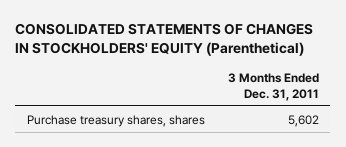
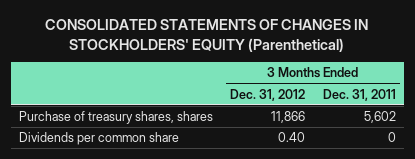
- | 3 Months Ended Dec. 31, 2011
+ | 3 Months Ended Dec. 31, 2012 | 3 Months Ended Dec. 31, 2011
- Purchase treasury shares, shares | 5,602
+ Purchase of treasury shares, shares | 11,866 | 5,602
+ Dividends per common share | 0.40 | 0

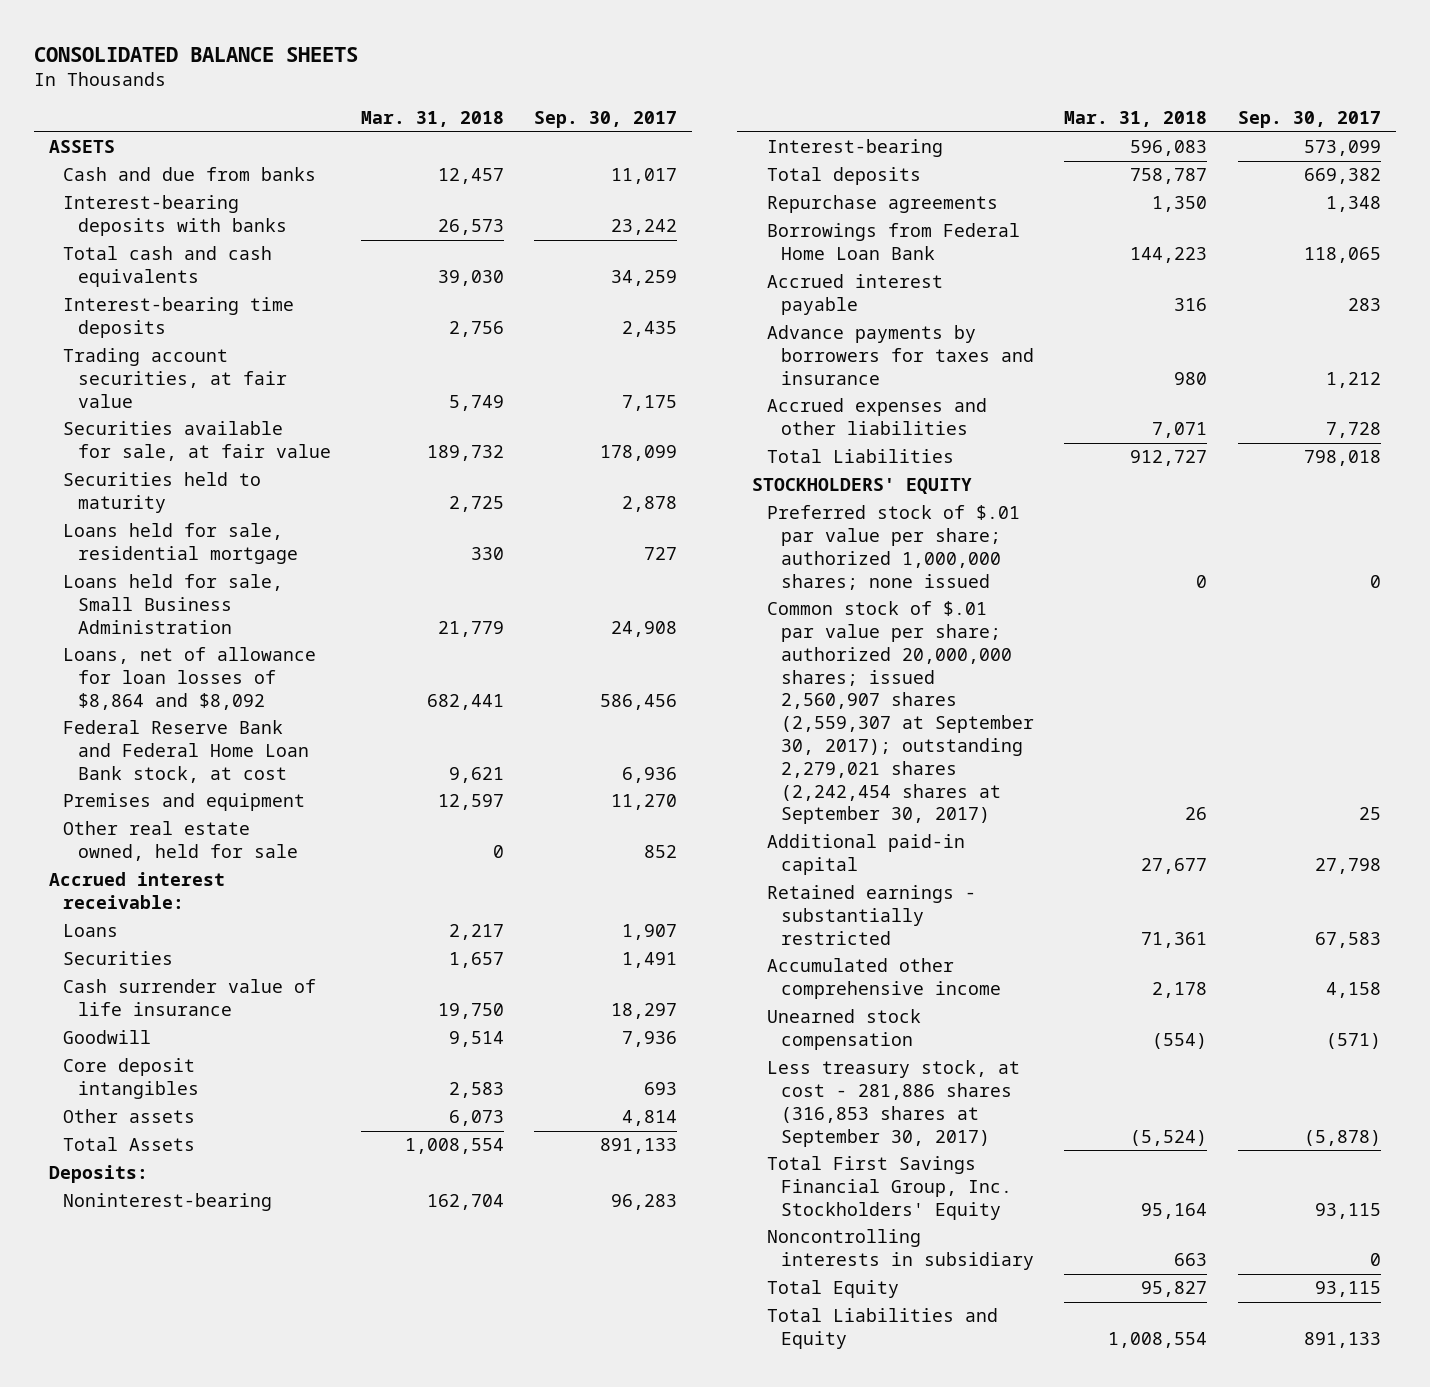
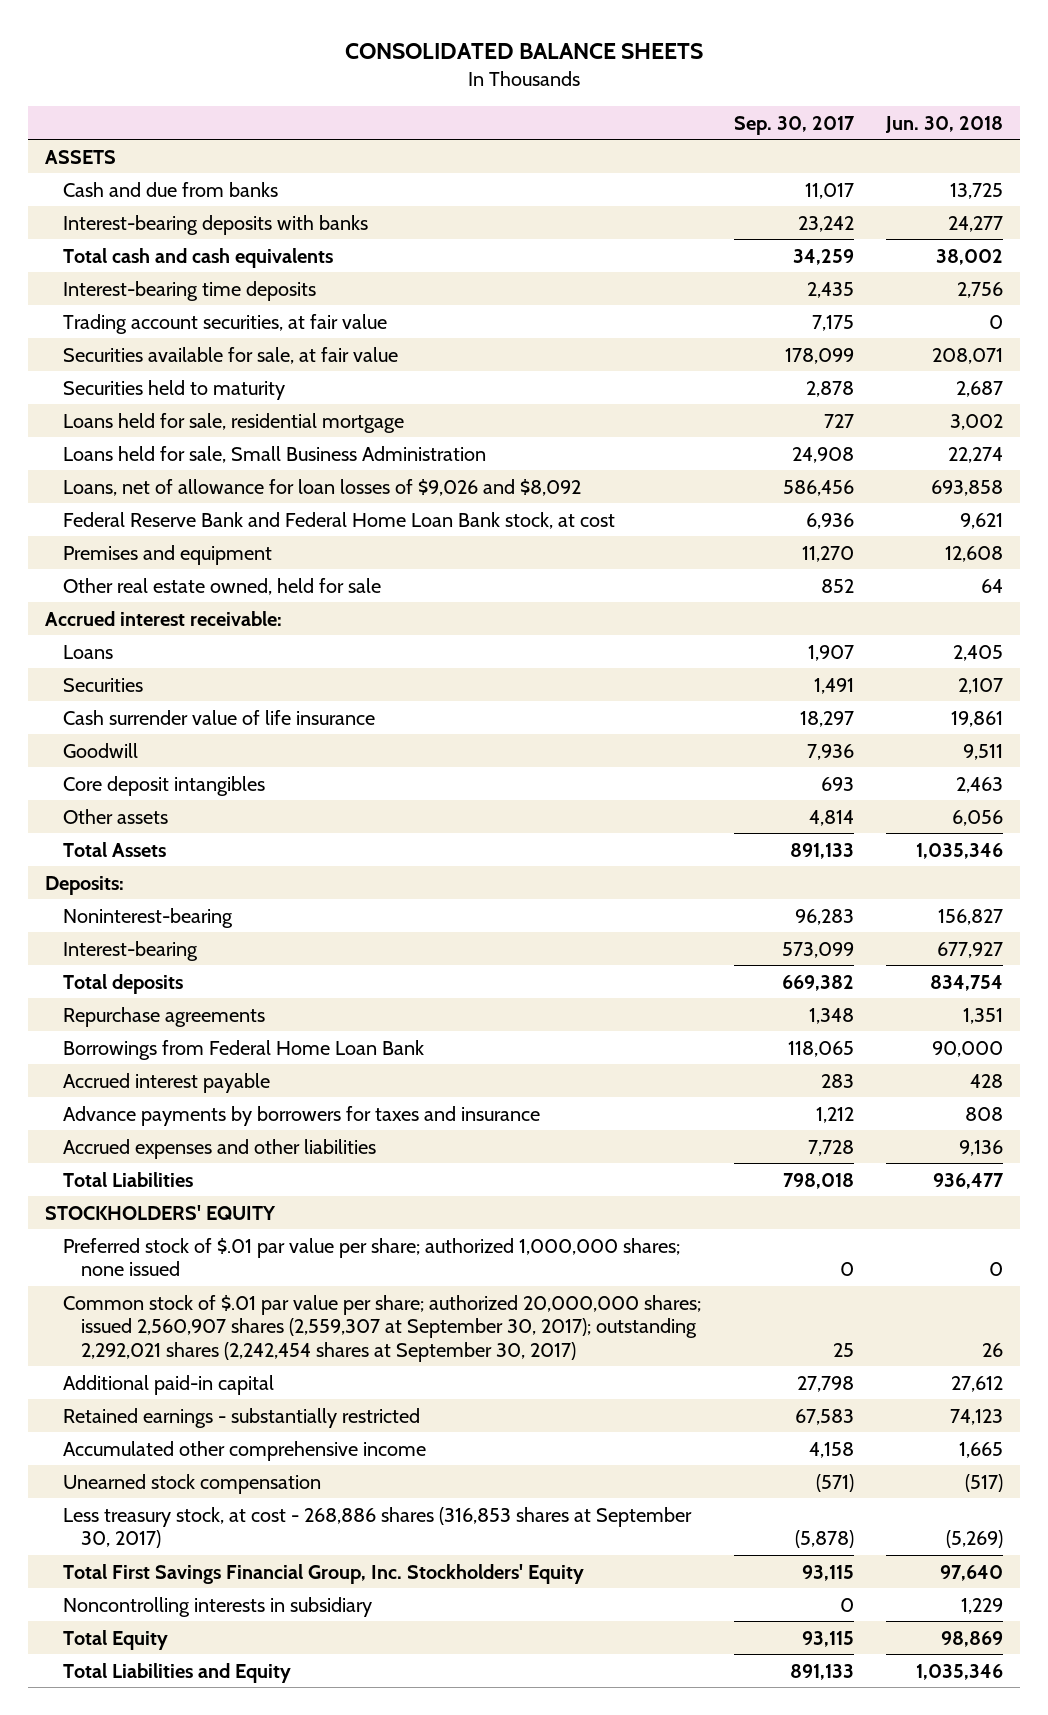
- | Mar. 31, 2018 | Sep. 30, 2017
+ | Sep. 30, 2017 | Jun. 30, 2018
- Loans, net of allowance for loan losses of $8,864 and $8,092 | 682,441 | 586,456
+ Loans, net of allowance for loan losses of $9,026 and $8,092 | 586,456 | 693,858
- Common stock of $.01 par value per share; authorized 20,000,000 shares; issued 2,560,907 shares (2,559,307 at September 30, 2017); outstanding 2,279,021 shares (2,242,454 shares at September 30, 2017) | 26 | 25
+ Common stock of $.01 par value per share; authorized 20,000,000 shares; issued 2,560,907 shares (2,559,307 at September 30, 2017); outstanding 2,292,021 shares (2,242,454 shares at September 30, 2017) | 25 | 26
- Less treasury stock, at cost - 281,886 shares (316,853 shares at September 30, 2017) | (5,524) | (5,878)
+ Less treasury stock, at cost - 268,886 shares (316,853 shares at September 30, 2017) | (5,878) | (5,269)

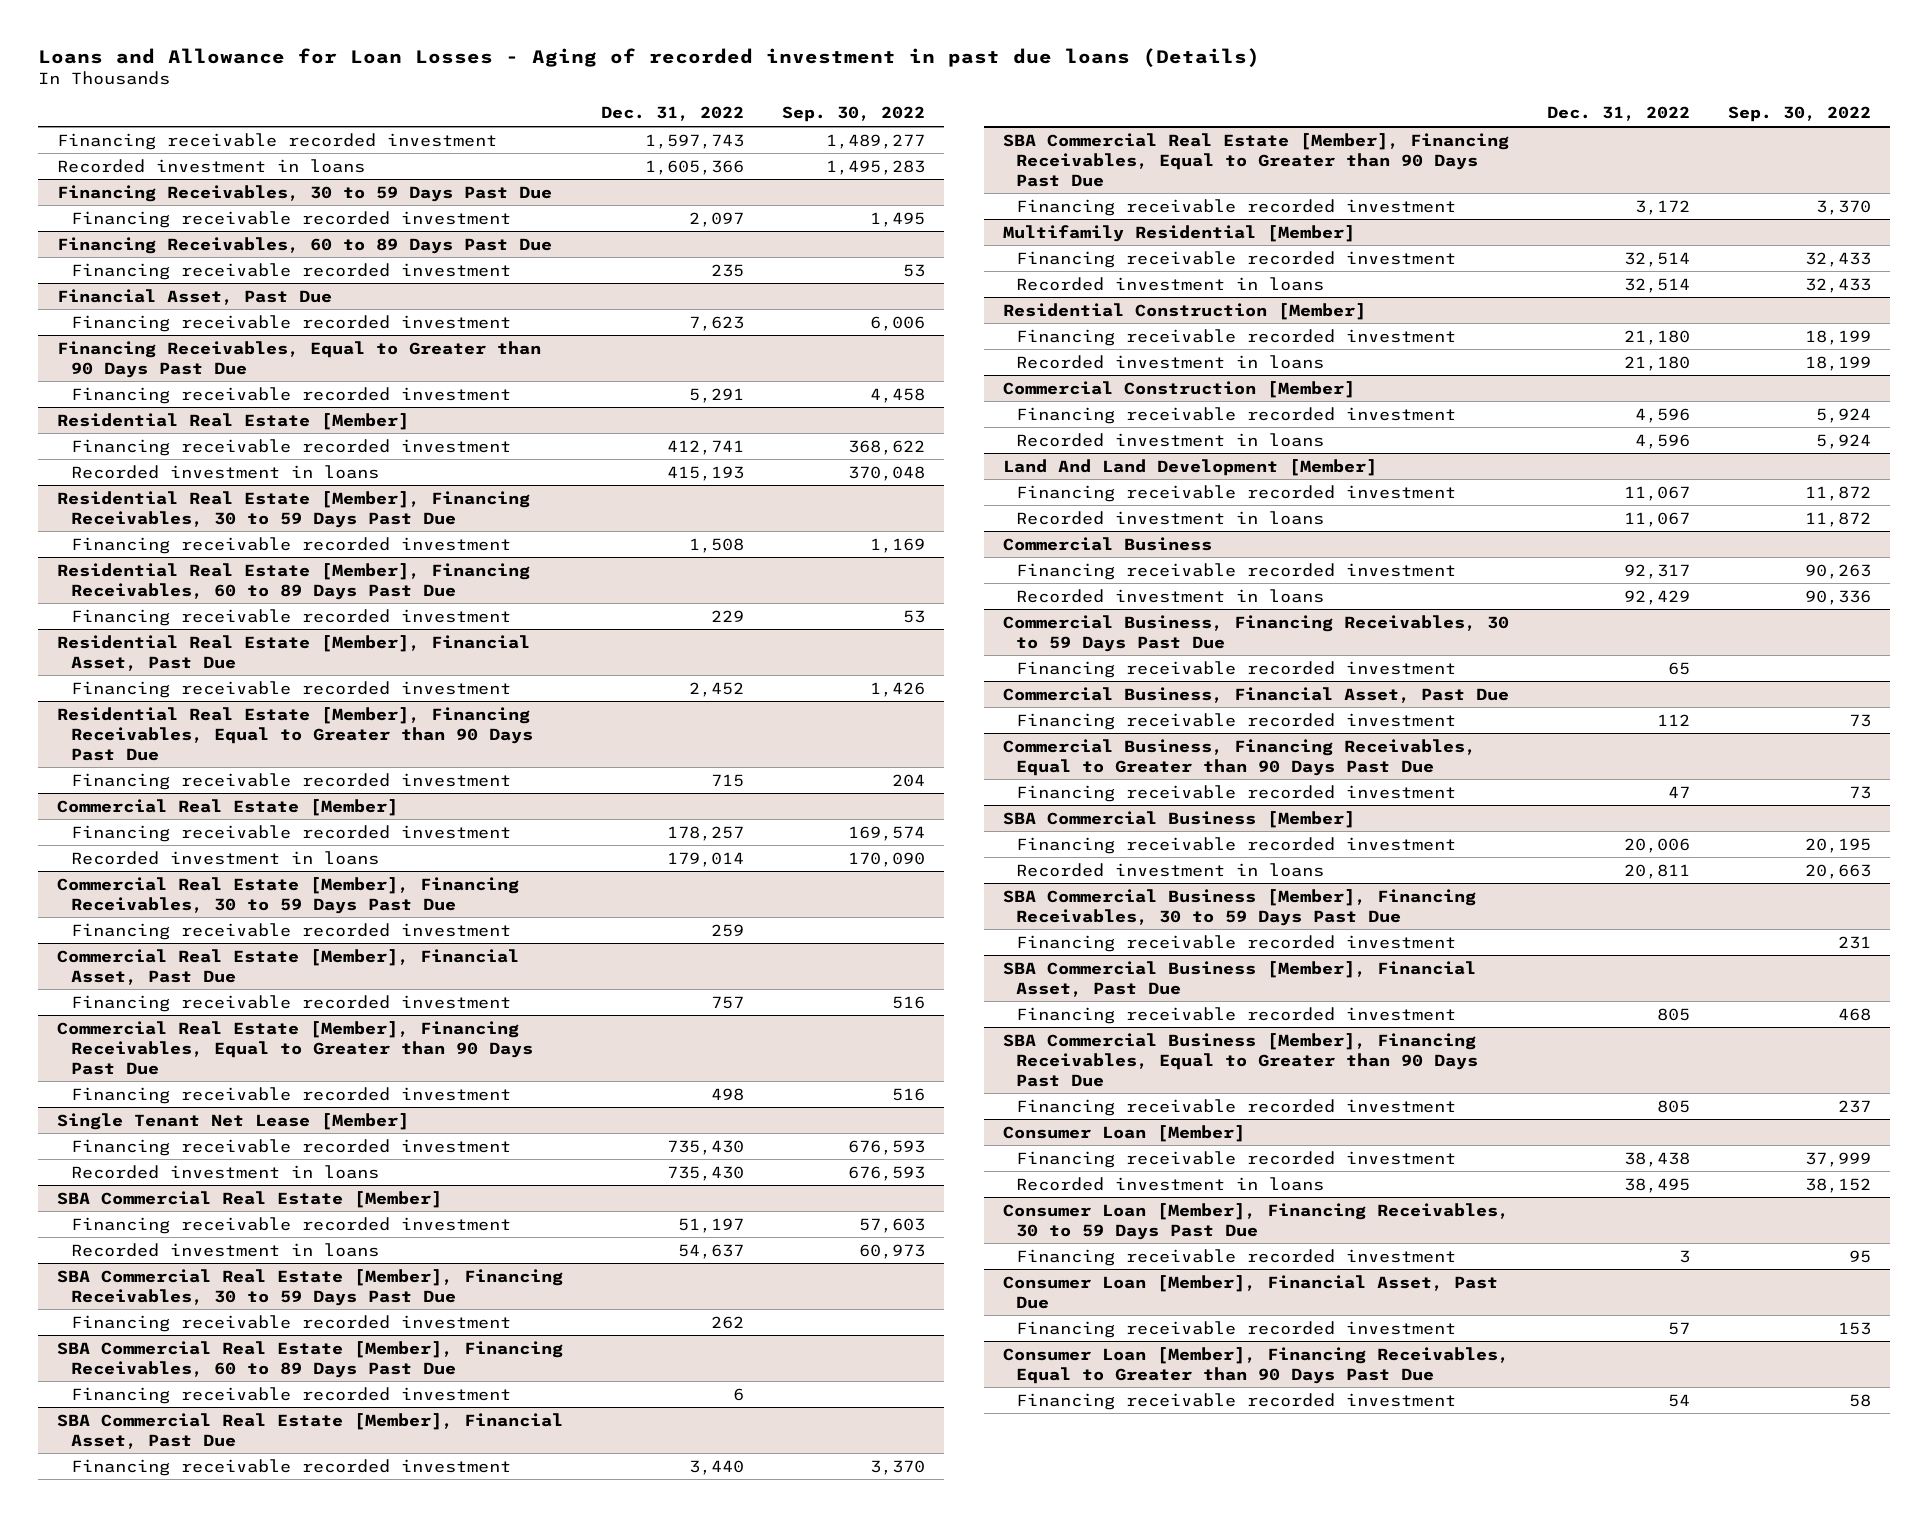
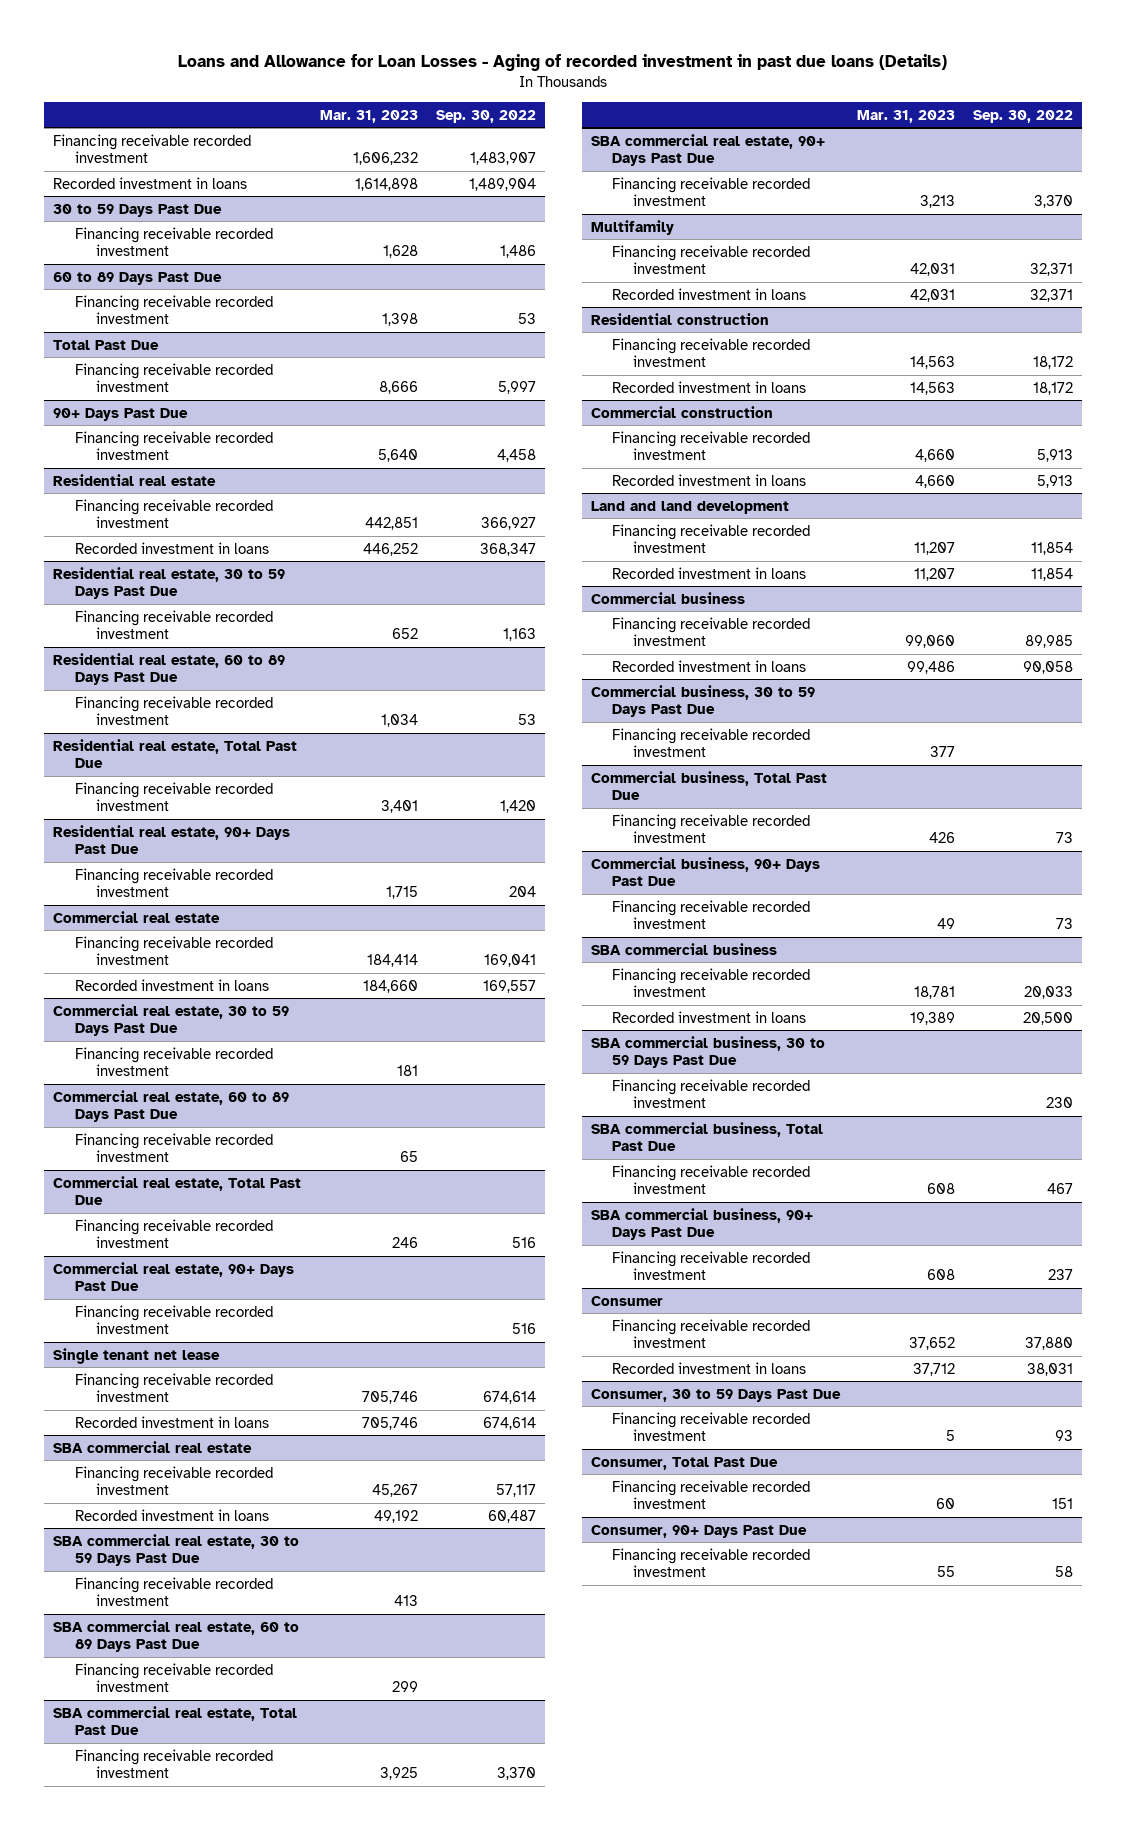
- | Dec. 31, 2022 | Sep. 30, 2022
+ | Mar. 31, 2023 | Sep. 30, 2022
- Financing receivable recorded investment | 1,597,743 | 1,489,277
- Recorded investment in loans | 1,605,366 | 1,495,283
- Financing Receivables, 30 to 59 Days Past Due
- Financing receivable recorded investment | 2,097 | 1,495
- Financing Receivables, 60 to 89 Days Past Due
+ Financing receivable recorded investment | 1,606,232 | 1,483,907
+ Recorded investment in loans | 1,614,898 | 1,489,904
+ 30 to 59 Days Past Due
+ Financing receivable recorded investment | 1,628 | 1,486
+ 60 to 89 Days Past Due
- Financial Asset, Past Due
- Financing receivable recorded investment | 7,623 | 6,006
- Financing Receivables, Equal to Greater than 90 Days Past Due
+ Total Past Due
+ Financing receivable recorded investment | 8,666 | 5,997
+ 90+ Days Past Due
- Residential Real Estate [Member]
- Financing receivable recorded investment | 412,741 | 368,622
- Recorded investment in loans | 415,193 | 370,048
- Residential Real Estate [Member], Financing Receivables, 30 to 59 Days Past Due
- Financing receivable recorded investment | 1,508 | 1,169
- Residential Real Estate [Member], Financing Receivables, 60 to 89 Days Past Due
+ Residential real estate
+ Financing receivable recorded investment | 442,851 | 366,927
+ Recorded investment in loans | 446,252 | 368,347
+ Residential real estate, 30 to 59 Days Past Due
+ Financing receivable recorded investment | 652 | 1,163
+ Residential real estate, 60 to 89 Days Past Due
- Residential Real Estate [Member], Financial Asset, Past Due
- Financing receivable recorded investment | 2,452 | 1,426
- Residential Real Estate [Member], Financing Receivables, Equal to Greater than 90 Days Past Due
+ Residential real estate, Total Past Due
+ Financing receivable recorded investment | 3,401 | 1,420
+ Residential real estate, 90+ Days Past Due
- Commercial Real Estate [Member]
- Financing receivable recorded investment | 178,257 | 169,574
- Recorded investment in loans | 179,014 | 170,090
- Commercial Real Estate [Member], Financing Receivables, 30 to 59 Days Past Due
+ Commercial real estate
+ Financing receivable recorded investment | 184,414 | 169,041
+ Recorded investment in loans | 184,660 | 169,557
+ Commercial real estate, 30 to 59 Days Past Due
- Commercial Real Estate [Member], Financial Asset, Past Due
+ Commercial real estate, 60 to 89 Days Past Due
+ Financing receivable recorded investment | 65 |
+ Commercial real estate, Total Past Due
- Commercial Real Estate [Member], Financing Receivables, Equal to Greater than 90 Days Past Due
+ Commercial real estate, 90+ Days Past Due
- Single Tenant Net Lease [Member]
- Financing receivable recorded investment | 735,430 | 676,593
- Recorded investment in loans | 735,430 | 676,593
- SBA Commercial Real Estate [Member]
- Financing receivable recorded investment | 51,197 | 57,603
- Recorded investment in loans | 54,637 | 60,973
- SBA Commercial Real Estate [Member], Financing Receivables, 30 to 59 Days Past Due
+ Single tenant net lease
+ Financing receivable recorded investment | 705,746 | 674,614
+ Recorded investment in loans | 705,746 | 674,614
+ SBA commercial real estate
+ Financing receivable recorded investment | 45,267 | 57,117
+ Recorded investment in loans | 49,192 | 60,487
+ SBA commercial real estate, 30 to 59 Days Past Due
- SBA Commercial Real Estate [Member], Financing Receivables, 60 to 89 Days Past Due
+ SBA commercial real estate, 60 to 89 Days Past Due
- SBA Commercial Real Estate [Member], Financial Asset, Past Due
+ SBA commercial real estate, Total Past Due
- SBA Commercial Real Estate [Member], Financing Receivables, Equal to Greater than 90 Days Past Due
+ SBA commercial real estate, 90+ Days Past Due
- Multifamily Residential [Member]
- Financing receivable recorded investment | 32,514 | 32,433
- Recorded investment in loans | 32,514 | 32,433
- Residential Construction [Member]
- Financing receivable recorded investment | 21,180 | 18,199
- Recorded investment in loans | 21,180 | 18,199
- Commercial Construction [Member]
- Financing receivable recorded investment | 4,596 | 5,924
- Recorded investment in loans | 4,596 | 5,924
- Land And Land Development [Member]
- Financing receivable recorded investment | 11,067 | 11,872
- Recorded investment in loans | 11,067 | 11,872
- Commercial Business
- Financing receivable recorded investment | 92,317 | 90,263
- Recorded investment in loans | 92,429 | 90,336
- Commercial Business, Financing Receivables, 30 to 59 Days Past Due
+ Multifamily
+ Financing receivable recorded investment | 42,031 | 32,371
+ Recorded investment in loans | 42,031 | 32,371
+ Residential construction
+ Financing receivable recorded investment | 14,563 | 18,172
+ Recorded investment in loans | 14,563 | 18,172
+ Commercial construction
+ Financing receivable recorded investment | 4,660 | 5,913
+ Recorded investment in loans | 4,660 | 5,913
+ Land and land development
+ Financing receivable recorded investment | 11,207 | 11,854
+ Recorded investment in loans | 11,207 | 11,854
+ Commercial business
+ Financing receivable recorded investment | 99,060 | 89,985
+ Recorded investment in loans | 99,486 | 90,058
+ Commercial business, 30 to 59 Days Past Due
- Commercial Business, Financial Asset, Past Due
+ Commercial business, Total Past Due
- Commercial Business, Financing Receivables, Equal to Greater than 90 Days Past Due
+ Commercial business, 90+ Days Past Due
- SBA Commercial Business [Member]
- Financing receivable recorded investment | 20,006 | 20,195
- Recorded investment in loans | 20,811 | 20,663
- SBA Commercial Business [Member], Financing Receivables, 30 to 59 Days Past Due
- Financing receivable recorded investment | | 231
- SBA Commercial Business [Member], Financial Asset, Past Due
- Financing receivable recorded investment | 805 | 468
- SBA Commercial Business [Member], Financing Receivables, Equal to Greater than 90 Days Past Due
+ SBA commercial business
+ Financing receivable recorded investment | 18,781 | 20,033
+ Recorded investment in loans | 19,389 | 20,500
+ SBA commercial business, 30 to 59 Days Past Due
+ Financing receivable recorded investment | | 230
+ SBA commercial business, Total Past Due
+ Financing receivable recorded investment | 608 | 467
+ SBA commercial business, 90+ Days Past Due
- Consumer Loan [Member]
- Financing receivable recorded investment | 38,438 | 37,999
- Recorded investment in loans | 38,495 | 38,152
- Consumer Loan [Member], Financing Receivables, 30 to 59 Days Past Due
- Financing receivable recorded investment | 3 | 95
- Consumer Loan [Member], Financial Asset, Past Due
- Financing receivable recorded investment | 57 | 153
- Consumer Loan [Member], Financing Receivables, Equal to Greater than 90 Days Past Due
+ Consumer
+ Financing receivable recorded investment | 37,652 | 37,880
+ Recorded investment in loans | 37,712 | 38,031
+ Consumer, 30 to 59 Days Past Due
+ Financing receivable recorded investment | 5 | 93
+ Consumer, Total Past Due
+ Financing receivable recorded investment | 60 | 151
+ Consumer, 90+ Days Past Due

